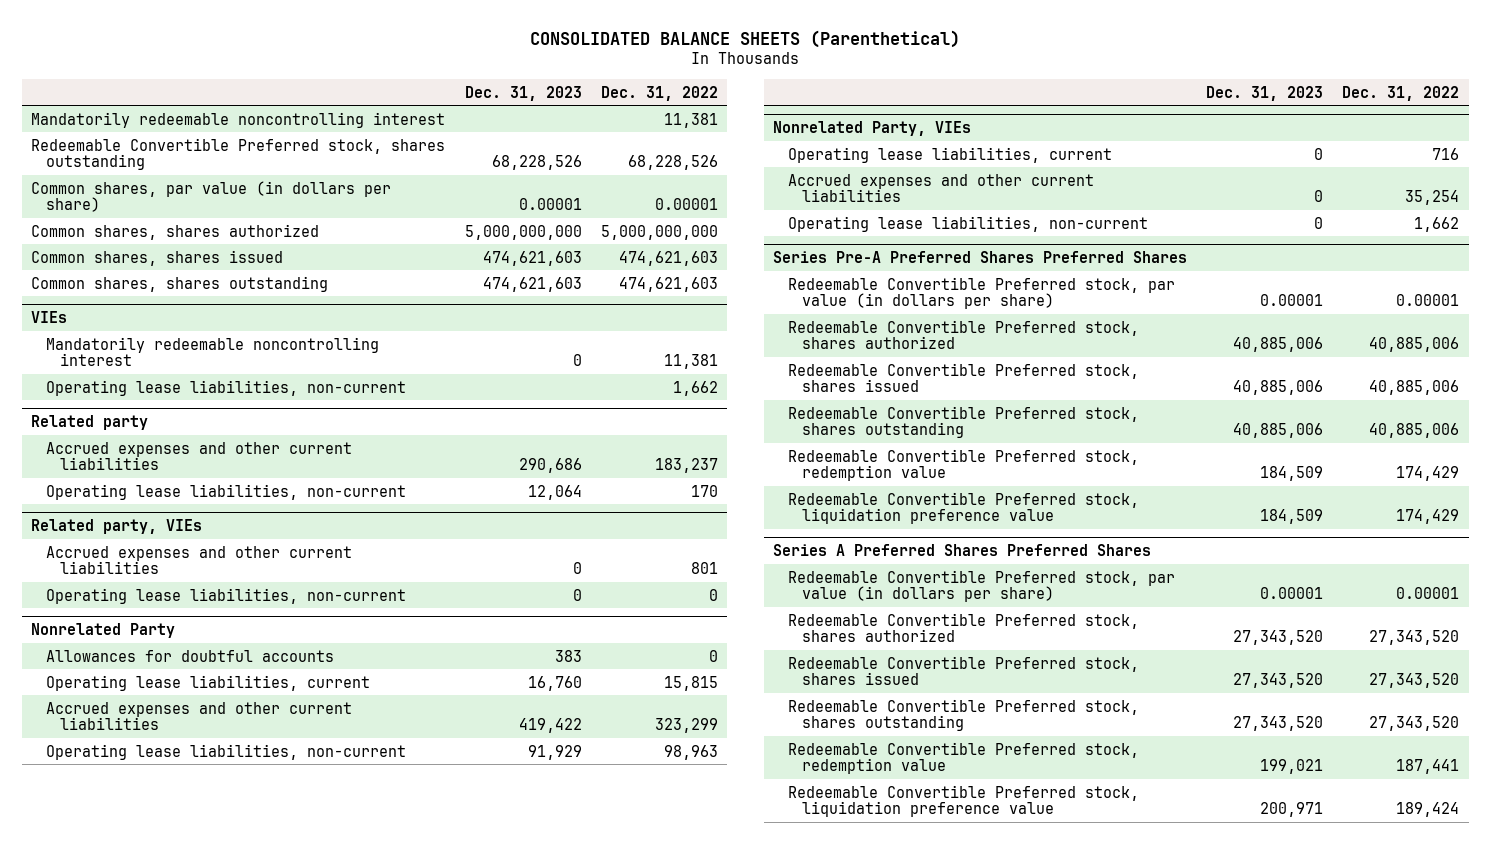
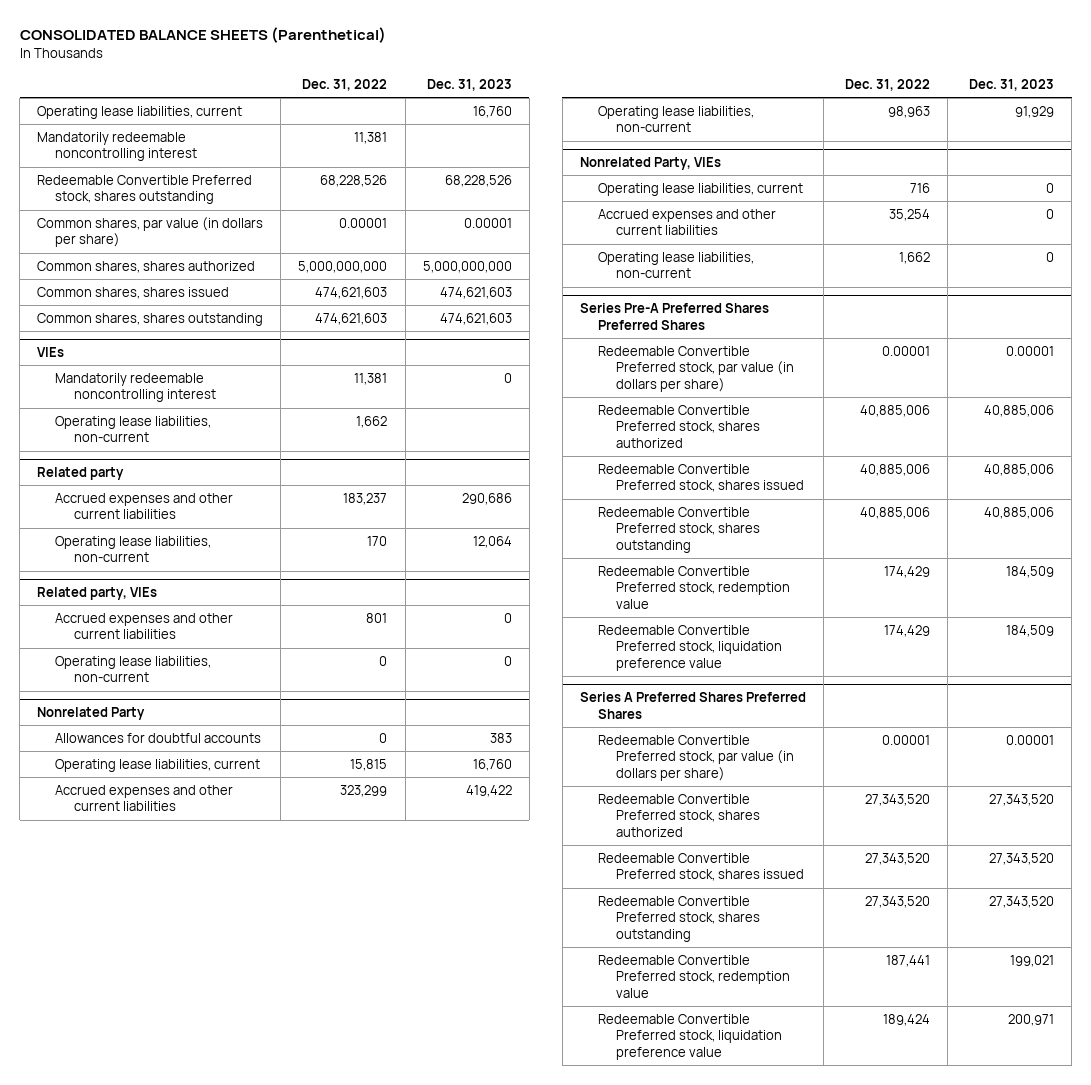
- | Dec. 31, 2023 | Dec. 31, 2022
+ | Dec. 31, 2022 | Dec. 31, 2023
+ Operating lease liabilities, current | | 16,760

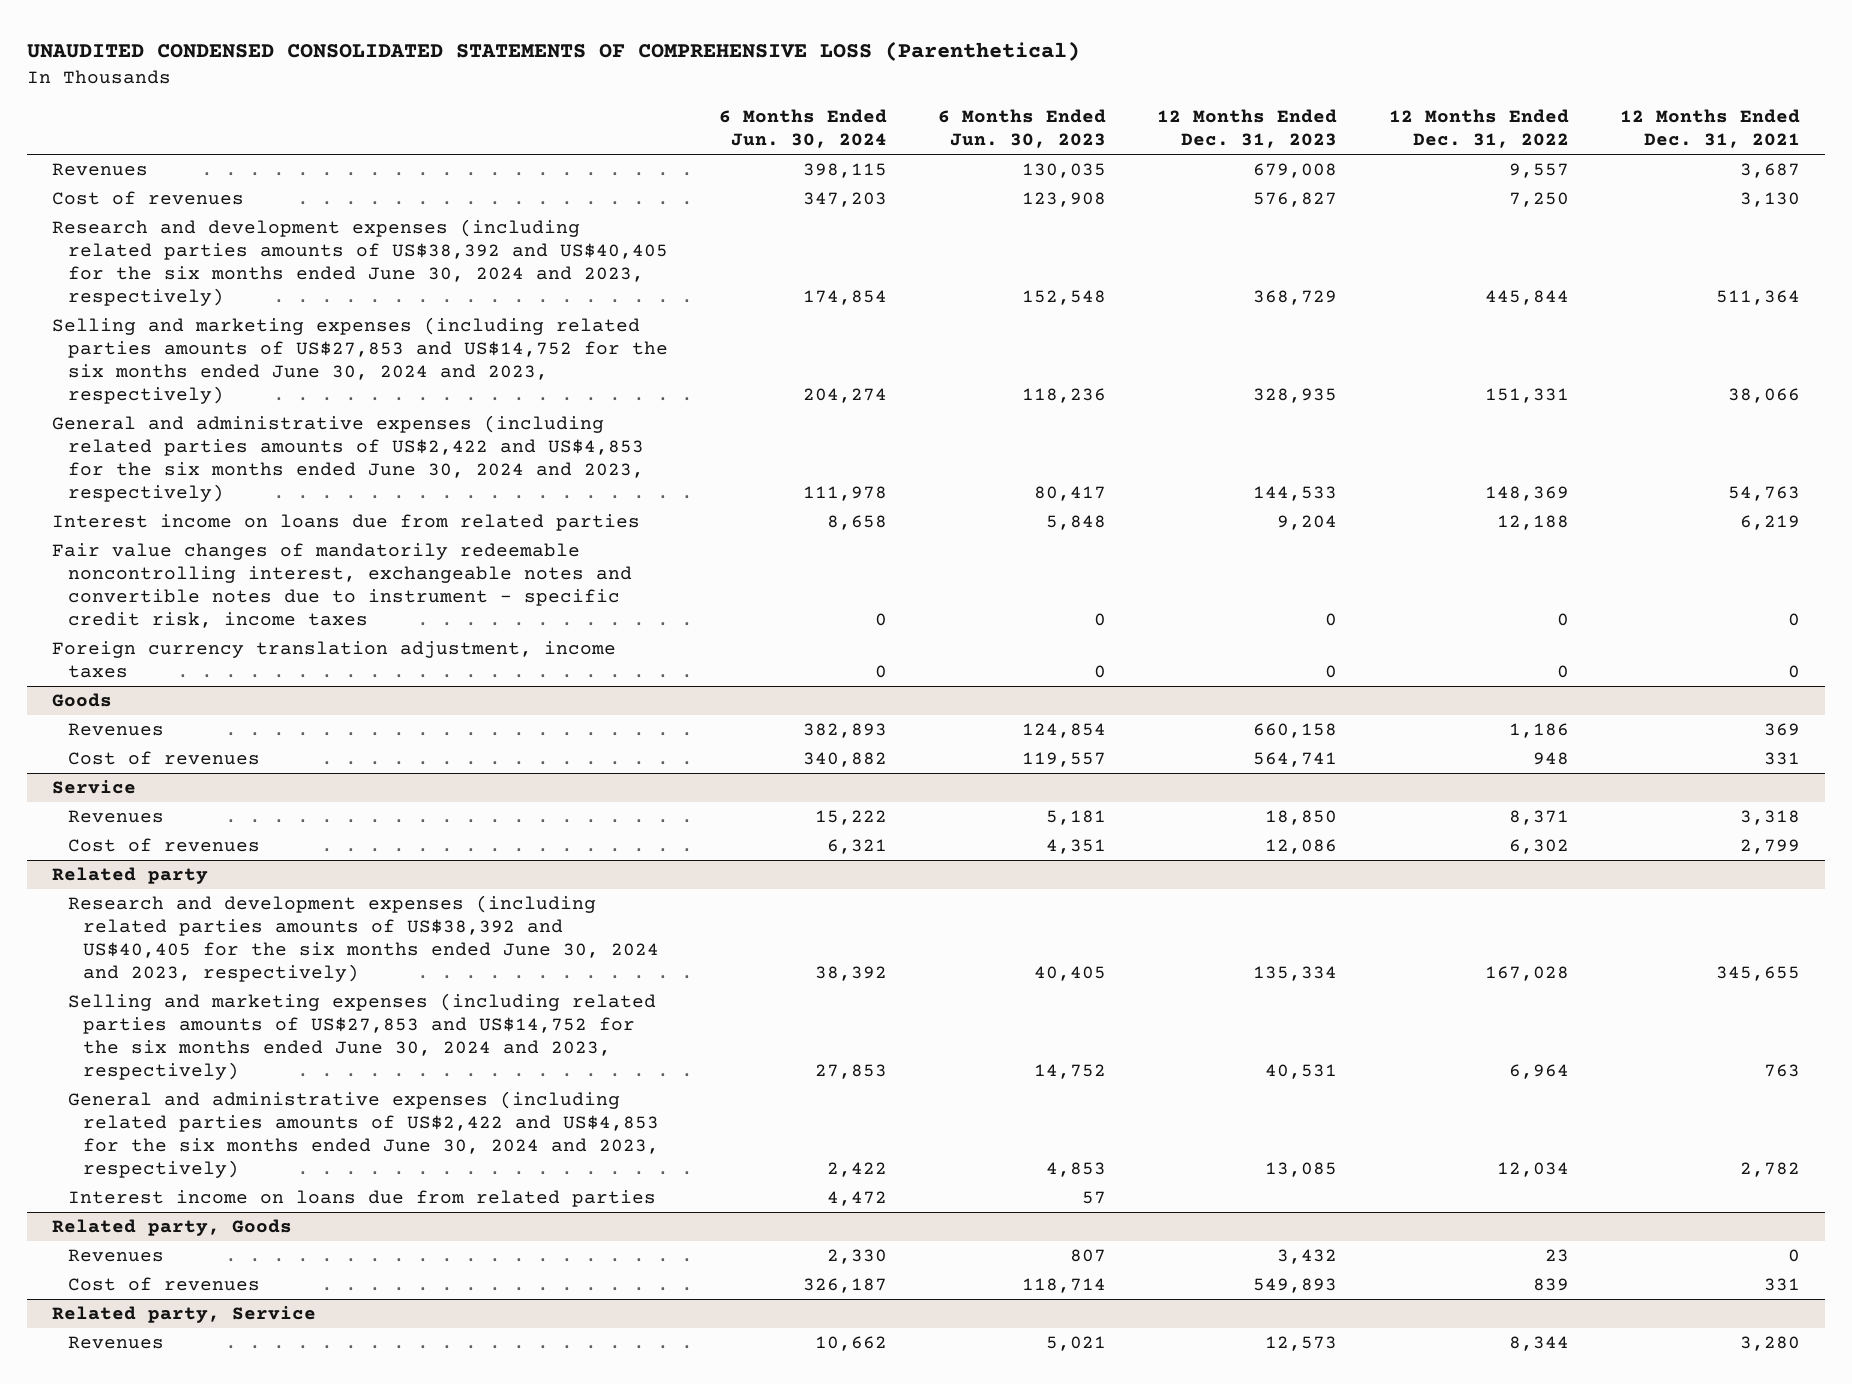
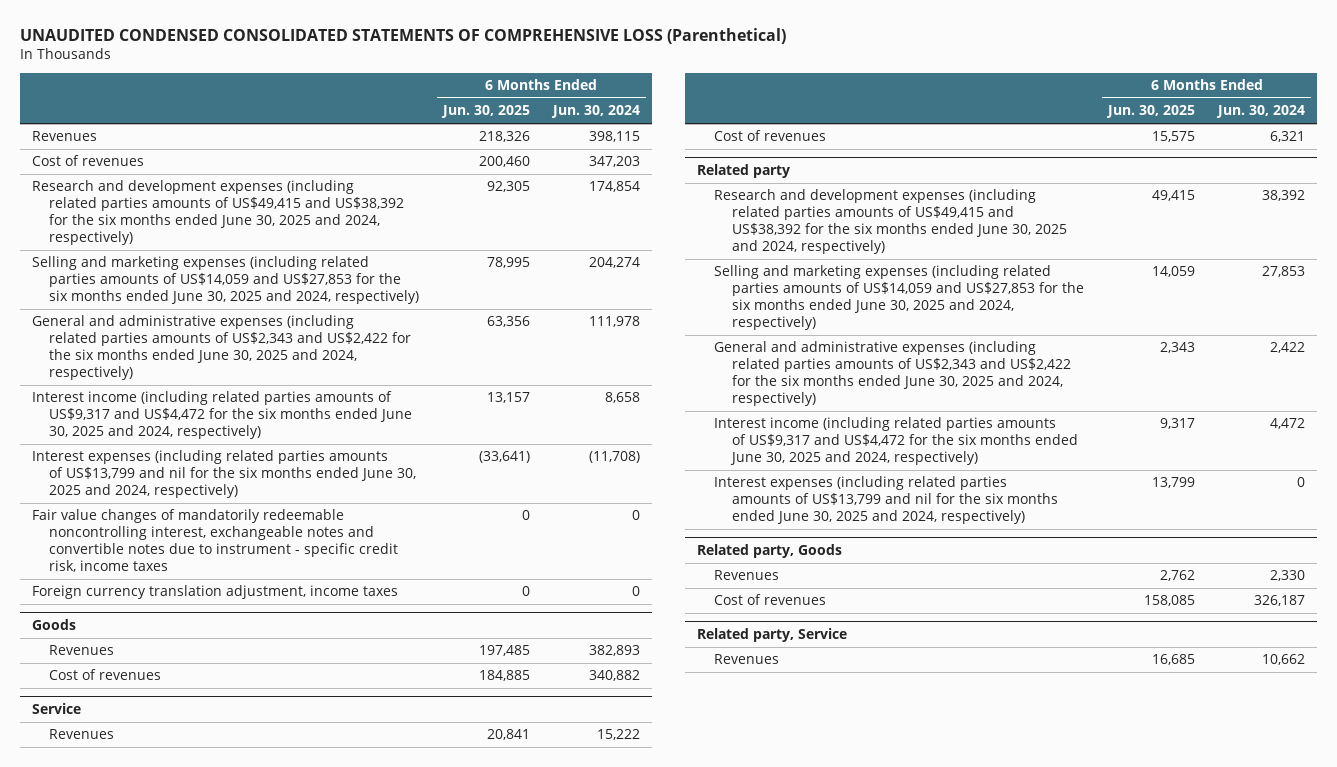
- | 6 Months Ended Jun. 30, 2024 | 6 Months Ended Jun. 30, 2023 | 12 Months Ended Dec. 31, 2023 | 12 Months Ended Dec. 31, 2022 | 12 Months Ended Dec. 31, 2021
+ | 6 Months Ended Jun. 30, 2025 | 6 Months Ended Jun. 30, 2024
- Research and development expenses (including related parties amounts of US$38,392 and US$40,405 for the six months ended June 30, 2024 and 2023, respectively) | 174,854 | 152,548 | 368,729 | 445,844 | 511,364
- Selling and marketing expenses (including related parties amounts of US$27,853 and US$14,752 for the six months ended June 30, 2024 and 2023, respectively) | 204,274 | 118,236 | 328,935 | 151,331 | 38,066
- General and administrative expenses (including related parties amounts of US$2,422 and US$4,853 for the six months ended June 30, 2024 and 2023, respectively) | 111,978 | 80,417 | 144,533 | 148,369 | 54,763
- Interest income on loans due from related parties | 8,658 | 5,848 | 9,204 | 12,188 | 6,219
+ Research and development expenses (including related parties amounts of US$49,415 and US$38,392 for the six months ended June 30, 2025 and 2024, respectively) | 92,305 | 174,854
+ Selling and marketing expenses (including related parties amounts of US$14,059 and US$27,853 for the six months ended June 30, 2025 and 2024, respectively) | 78,995 | 204,274
+ General and administrative expenses (including related parties amounts of US$2,343 and US$2,422 for the six months ended June 30, 2025 and 2024, respectively) | 63,356 | 111,978
+ Interest income (including related parties amounts of US$9,317 and US$4,472 for the six months ended June 30, 2025 and 2024, respectively) | 13,157 | 8,658
+ Interest expenses (including related parties amounts of US$13,799 and nil for the six months ended June 30, 2025 and 2024, respectively) | (33,641) | (11,708)
@ Related party
- Research and development expenses (including related parties amounts of US$38,392 and US$40,405 for the six months ended June 30, 2024 and 2023, respectively) | 38,392 | 40,405 | 135,334 | 167,028 | 345,655
- Selling and marketing expenses (including related parties amounts of US$27,853 and US$14,752 for the six months ended June 30, 2024 and 2023, respectively) | 27,853 | 14,752 | 40,531 | 6,964 | 763
- General and administrative expenses (including related parties amounts of US$2,422 and US$4,853 for the six months ended June 30, 2024 and 2023, respectively) | 2,422 | 4,853 | 13,085 | 12,034 | 2,782
- Interest income on loans due from related parties | 4,472 | 57 | | |
+ Research and development expenses (including related parties amounts of US$49,415 and US$38,392 for the six months ended June 30, 2025 and 2024, respectively) | 49,415 | 38,392
+ Selling and marketing expenses (including related parties amounts of US$14,059 and US$27,853 for the six months ended June 30, 2025 and 2024, respectively) | 14,059 | 27,853
+ General and administrative expenses (including related parties amounts of US$2,343 and US$2,422 for the six months ended June 30, 2025 and 2024, respectively) | 2,343 | 2,422
+ Interest income (including related parties amounts of US$9,317 and US$4,472 for the six months ended June 30, 2025 and 2024, respectively) | 9,317 | 4,472
+ Interest expenses (including related parties amounts of US$13,799 and nil for the six months ended June 30, 2025 and 2024, respectively) | 13,799 | 0

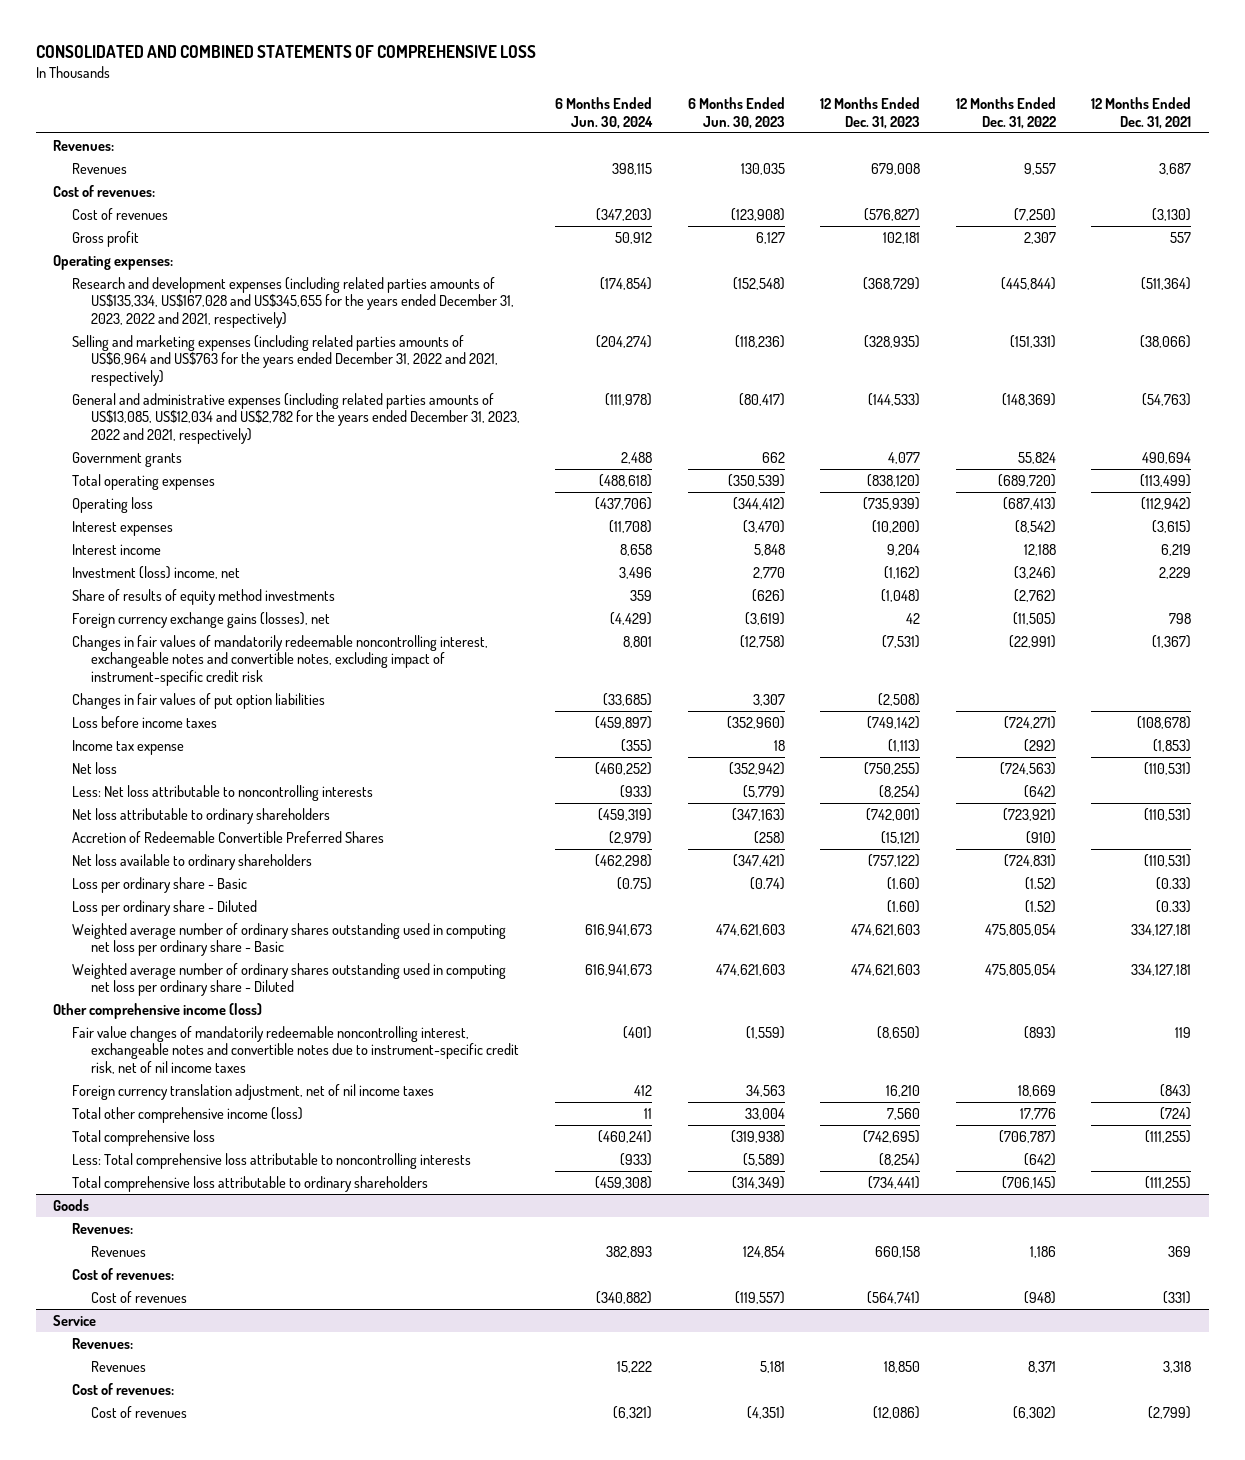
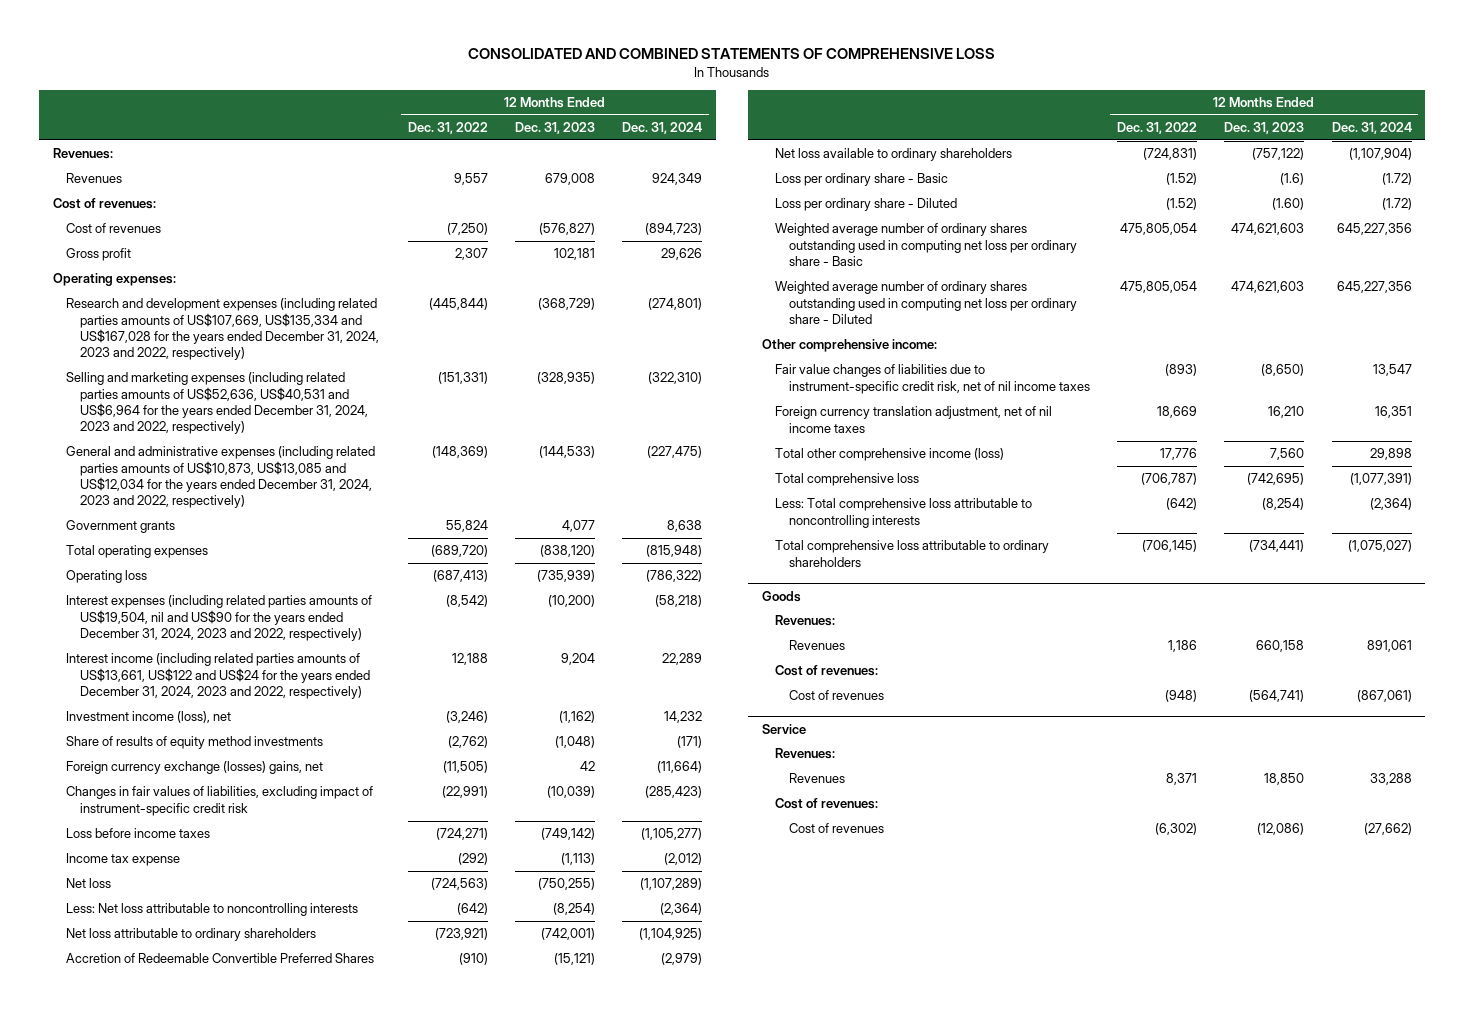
- | 6 Months Ended Jun. 30, 2024 | 6 Months Ended Jun. 30, 2023 | 12 Months Ended Dec. 31, 2023 | 12 Months Ended Dec. 31, 2022 | 12 Months Ended Dec. 31, 2021
+ | 12 Months Ended Dec. 31, 2022 | 12 Months Ended Dec. 31, 2023 | 12 Months Ended Dec. 31, 2024
- Research and development expenses (including related parties amounts of US$135,334, US$167,028 and US$345,655 for the years ended December 31, 2023, 2022 and 2021, respectively) | (174,854) | (152,548) | (368,729) | (445,844) | (511,364)
- Selling and marketing expenses (including related parties amounts of US$6,964 and US$763 for the years ended December 31, 2022 and 2021, respectively) | (204,274) | (118,236) | (328,935) | (151,331) | (38,066)
- General and administrative expenses (including related parties amounts of US$13,085, US$12,034 and US$2,782 for the years ended December 31, 2023, 2022 and 2021, respectively) | (111,978) | (80,417) | (144,533) | (148,369) | (54,763)
+ Research and development expenses (including related parties amounts of US$107,669, US$135,334 and US$167,028 for the years ended December 31, 2024, 2023 and 2022, respectively) | (445,844) | (368,729) | (274,801)
+ Selling and marketing expenses (including related parties amounts of US$52,636, US$40,531 and US$6,964 for the years ended December 31, 2024, 2023 and 2022, respectively) | (151,331) | (328,935) | (322,310)
+ General and administrative expenses (including related parties amounts of US$10,873, US$13,085 and US$12,034 for the years ended December 31, 2024, 2023 and 2022, respectively) | (148,369) | (144,533) | (227,475)
- Interest expenses | (11,708) | (3,470) | (10,200) | (8,542) | (3,615)
- Interest income | 8,658 | 5,848 | 9,204 | 12,188 | 6,219
- Investment (loss) income, net | 3,496 | 2,770 | (1,162) | (3,246) | 2,229
+ Interest expenses (including related parties amounts of US$19,504, nil and US$90 for the years ended December 31, 2024, 2023 and 2022, respectively) | (8,542) | (10,200) | (58,218)
+ Interest income (including related parties amounts of US$13,661, US$122 and US$24 for the years ended December 31, 2024, 2023 and 2022, respectively) | 12,188 | 9,204 | 22,289
+ Investment income (loss), net | (3,246) | (1,162) | 14,232
- Foreign currency exchange gains (losses), net | (4,429) | (3,619) | 42 | (11,505) | 798
- Changes in fair values of mandatorily redeemable noncontrolling interest, exchangeable notes and convertible notes, excluding impact of instrument-specific credit risk | 8,801 | (12,758) | (7,531) | (22,991) | (1,367)
- Changes in fair values of put option liabilities | (33,685) | 3,307 | (2,508) | |
+ Foreign currency exchange (losses) gains, net | (11,505) | 42 | (11,664)
+ Changes in fair values of liabilities, excluding impact of instrument-specific credit risk | (22,991) | (10,039) | (285,423)
- Loss per ordinary share - Basic | (0.75) | (0.74) | (1.60) | (1.52) | (0.33)
+ Loss per ordinary share - Basic | (1.52) | (1.6) | (1.72)
- Other comprehensive income (loss)
- Fair value changes of mandatorily redeemable noncontrolling interest, exchangeable notes and convertible notes due to instrument-specific credit risk, net of nil income taxes | (401) | (1,559) | (8,650) | (893) | 119
+ Other comprehensive income:
+ Fair value changes of liabilities due to instrument-specific credit risk, net of nil income taxes | (893) | (8,650) | 13,547

